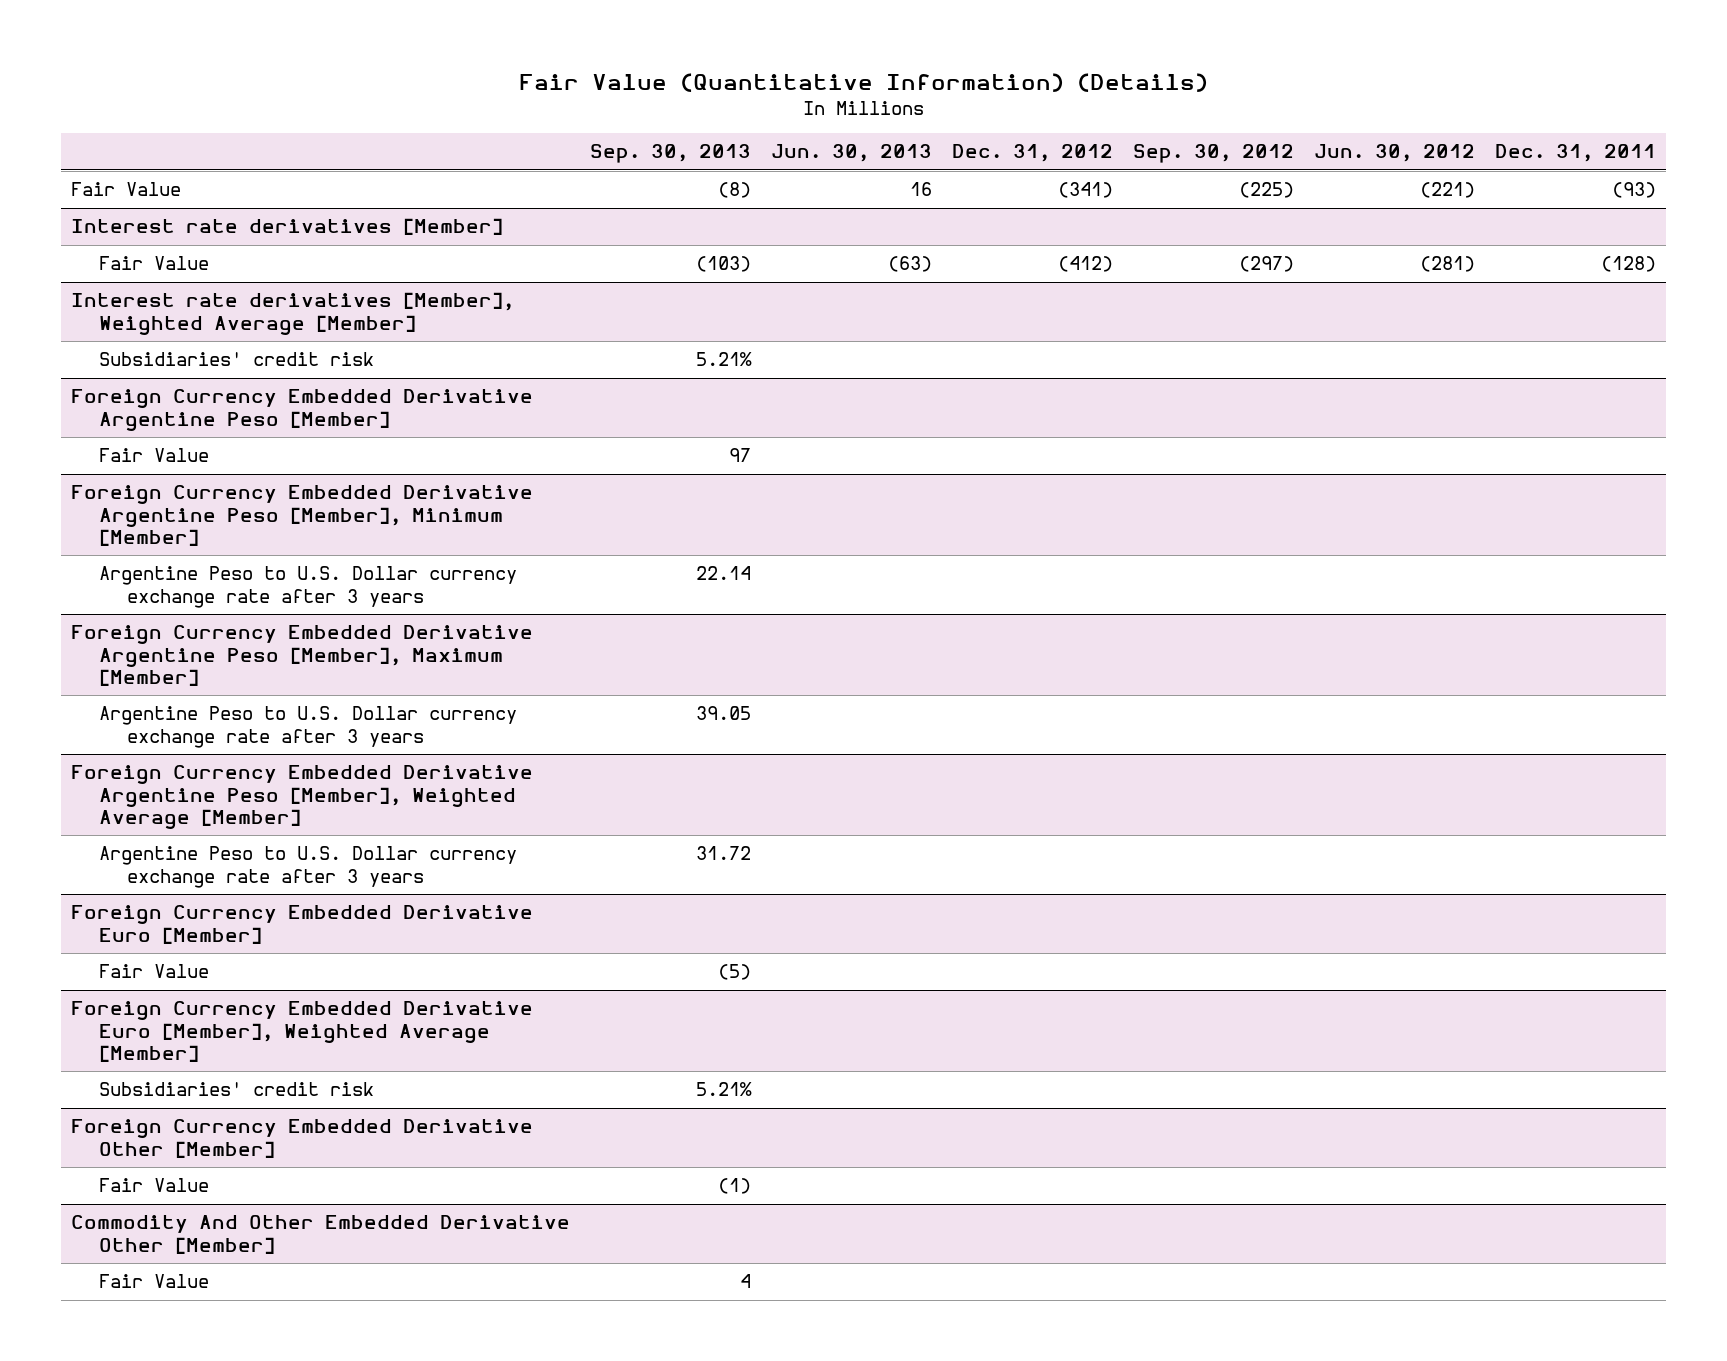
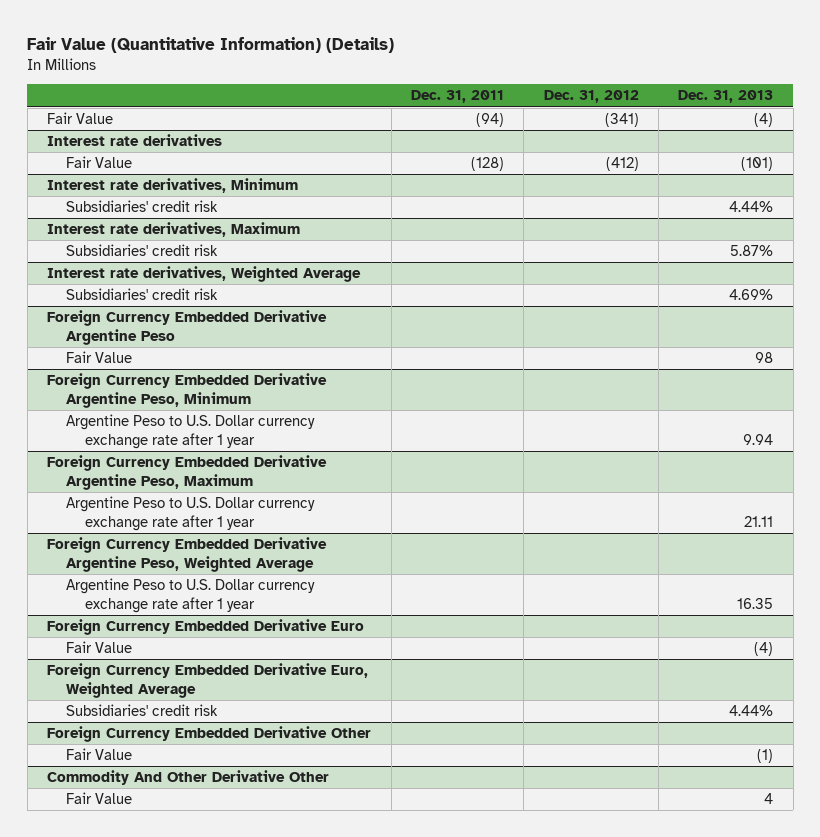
- | Sep. 30, 2013 | Jun. 30, 2013 | Dec. 31, 2012 | Sep. 30, 2012 | Jun. 30, 2012 | Dec. 31, 2011
+ | Dec. 31, 2011 | Dec. 31, 2012 | Dec. 31, 2013
- Fair Value | (8) | 16 | (341) | (225) | (221) | (93)
- Interest rate derivatives [Member]
+ Fair Value | (94) | (341) | (4)
+ Interest rate derivatives
- Interest rate derivatives [Member], Weighted Average [Member]
+ Interest rate derivatives, Minimum
+ Subsidiaries' credit risk | | | 4.44%
+ Interest rate derivatives, Maximum
+ Subsidiaries' credit risk | | | 5.87%
+ Interest rate derivatives, Weighted Average
- Foreign Currency Embedded Derivative Argentine Peso [Member]
+ Foreign Currency Embedded Derivative Argentine Peso
- Foreign Currency Embedded Derivative Argentine Peso [Member], Minimum [Member]
- Argentine Peso to U.S. Dollar currency exchange rate after 3 years | 22.14 | | | | |
- Foreign Currency Embedded Derivative Argentine Peso [Member], Maximum [Member]
- Argentine Peso to U.S. Dollar currency exchange rate after 3 years | 39.05 | | | | |
- Foreign Currency Embedded Derivative Argentine Peso [Member], Weighted Average [Member]
- Argentine Peso to U.S. Dollar currency exchange rate after 3 years | 31.72 | | | | |
- Foreign Currency Embedded Derivative Euro [Member]
+ Foreign Currency Embedded Derivative Argentine Peso, Minimum
+ Argentine Peso to U.S. Dollar currency exchange rate after 1 year | | | 9.94
+ Foreign Currency Embedded Derivative Argentine Peso, Maximum
+ Argentine Peso to U.S. Dollar currency exchange rate after 1 year | | | 21.11
+ Foreign Currency Embedded Derivative Argentine Peso, Weighted Average
+ Argentine Peso to U.S. Dollar currency exchange rate after 1 year | | | 16.35
+ Foreign Currency Embedded Derivative Euro
- Foreign Currency Embedded Derivative Euro [Member], Weighted Average [Member]
+ Foreign Currency Embedded Derivative Euro, Weighted Average
- Foreign Currency Embedded Derivative Other [Member]
+ Foreign Currency Embedded Derivative Other
- Commodity And Other Embedded Derivative Other [Member]
+ Commodity And Other Derivative Other

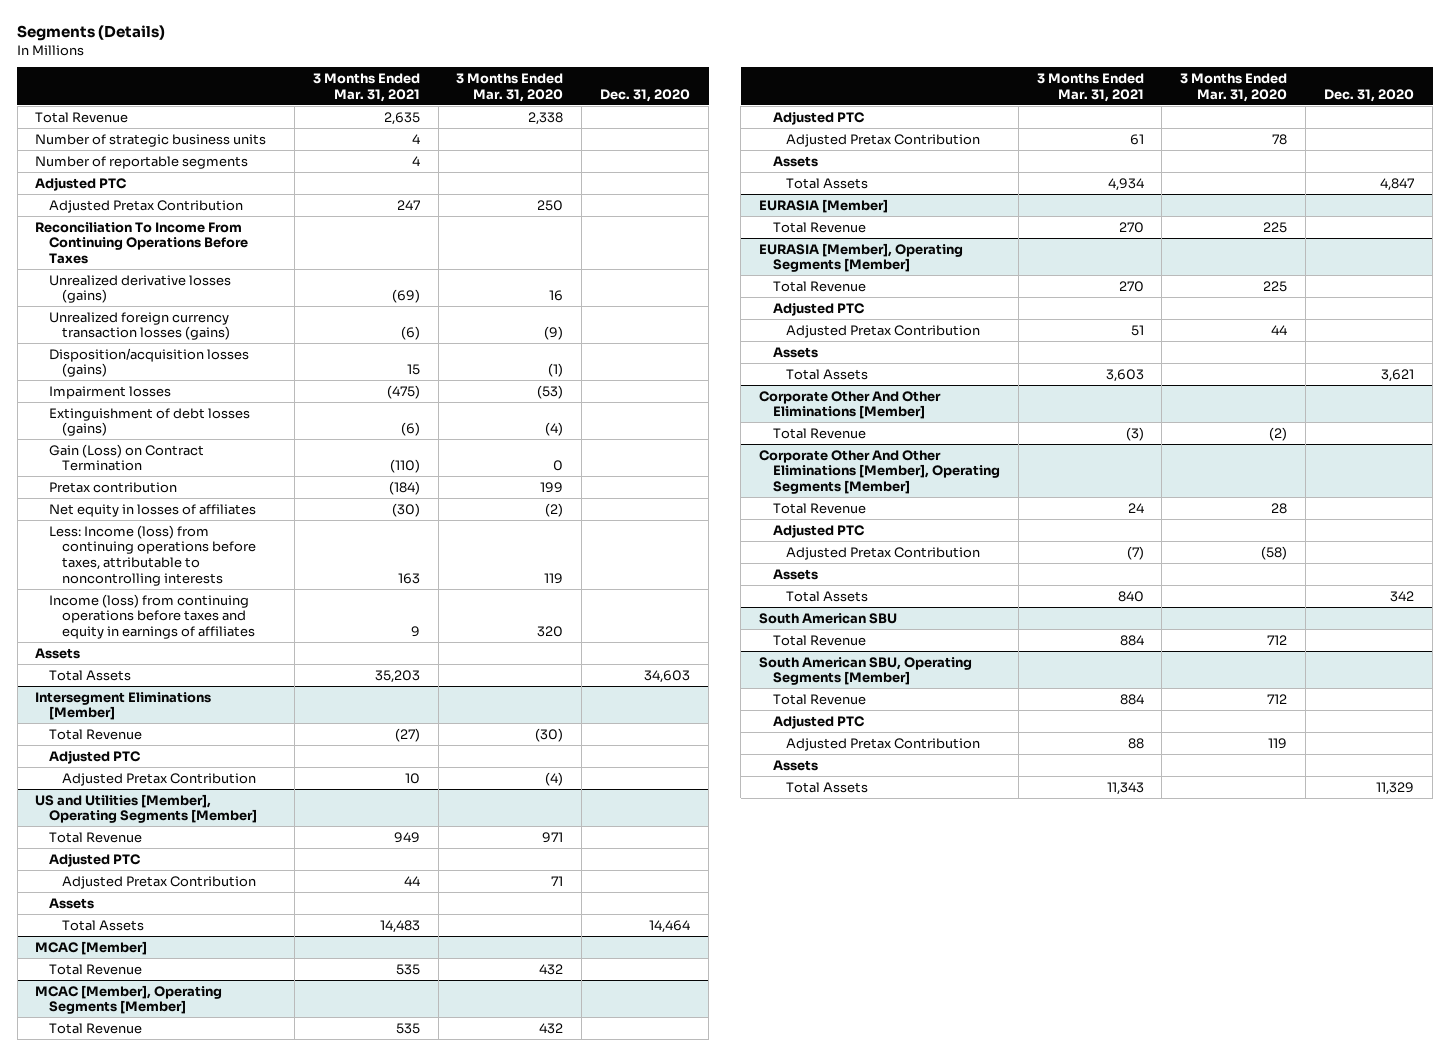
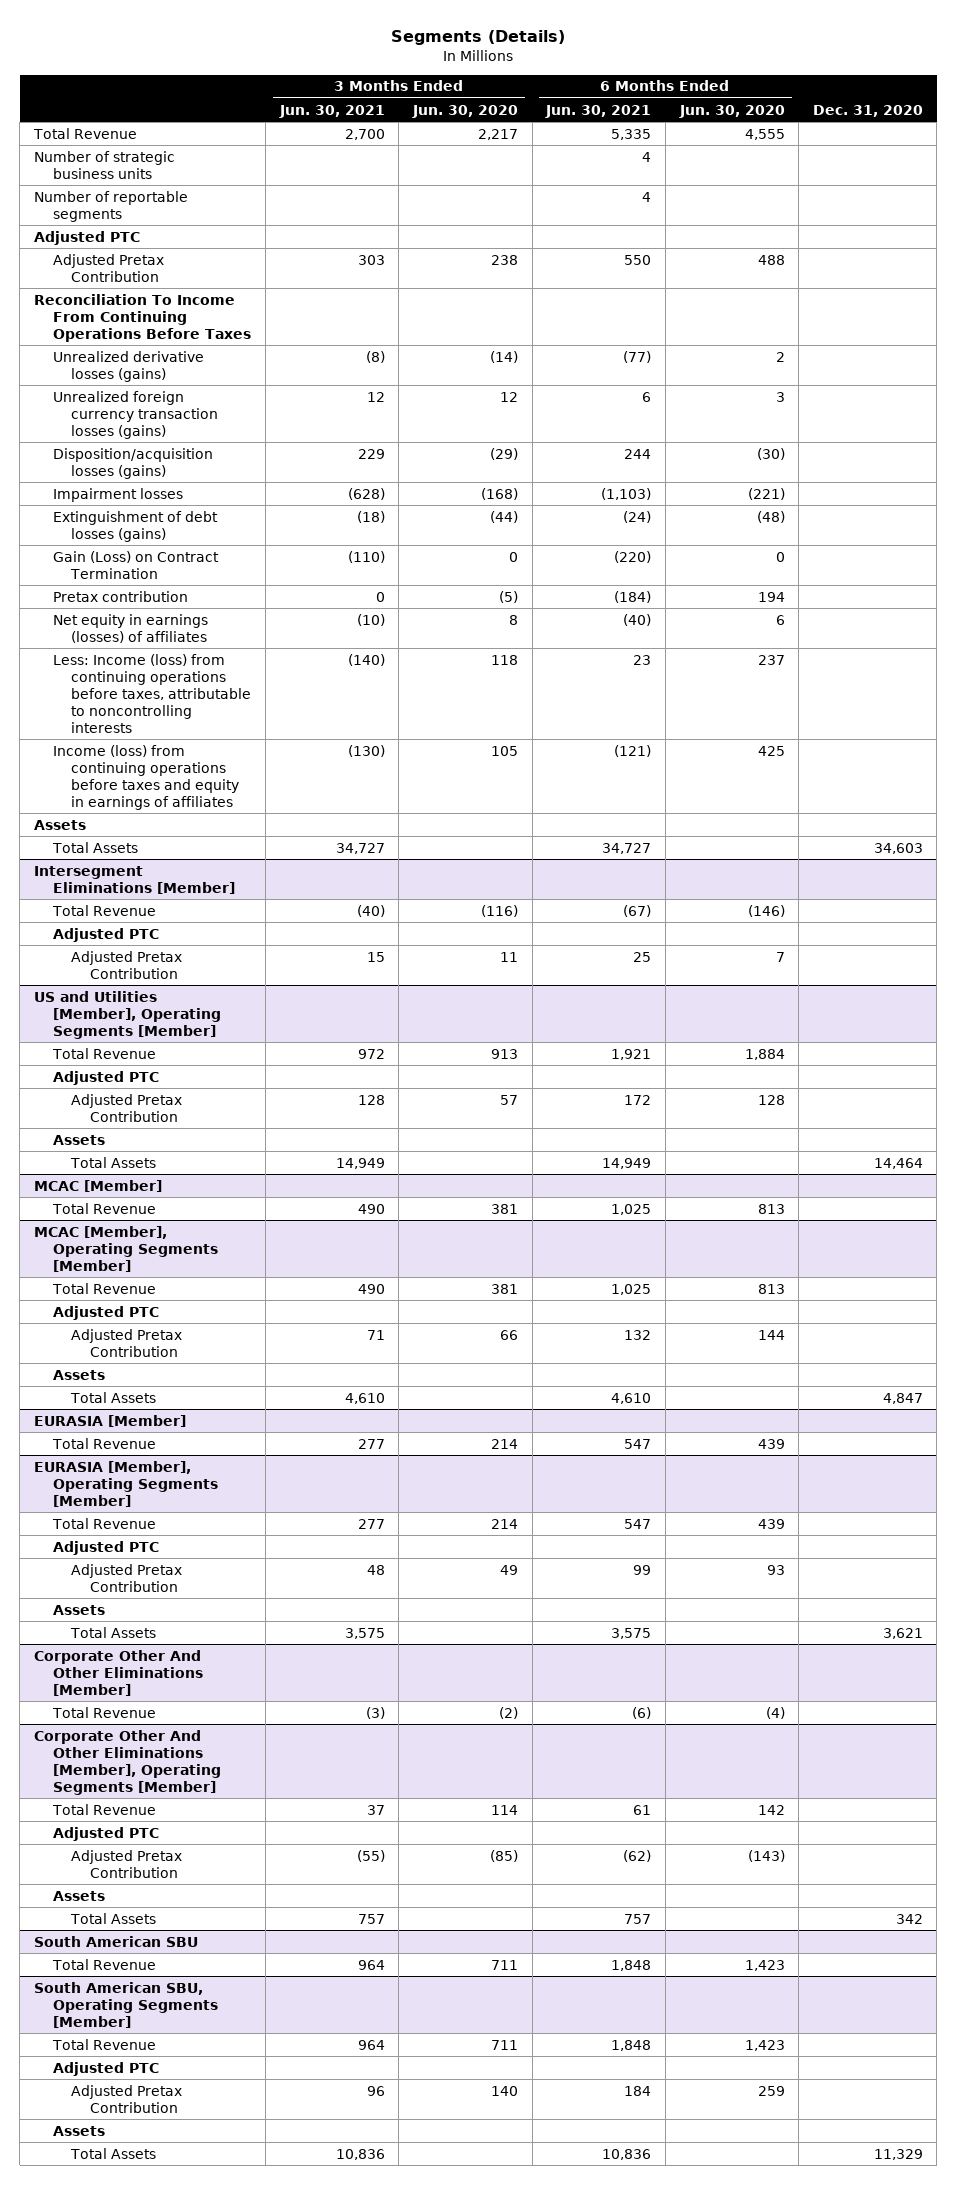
- | 3 Months Ended Mar. 31, 2021 | 3 Months Ended Mar. 31, 2020 | Dec. 31, 2020
+ | 3 Months Ended Jun. 30, 2021 | 3 Months Ended Jun. 30, 2020 | 6 Months Ended Jun. 30, 2021 | 6 Months Ended Jun. 30, 2020 | Dec. 31, 2020
- Net equity in losses of affiliates | (30) | (2) |
+ Net equity in earnings (losses) of affiliates | (10) | 8 | (40) | 6 |

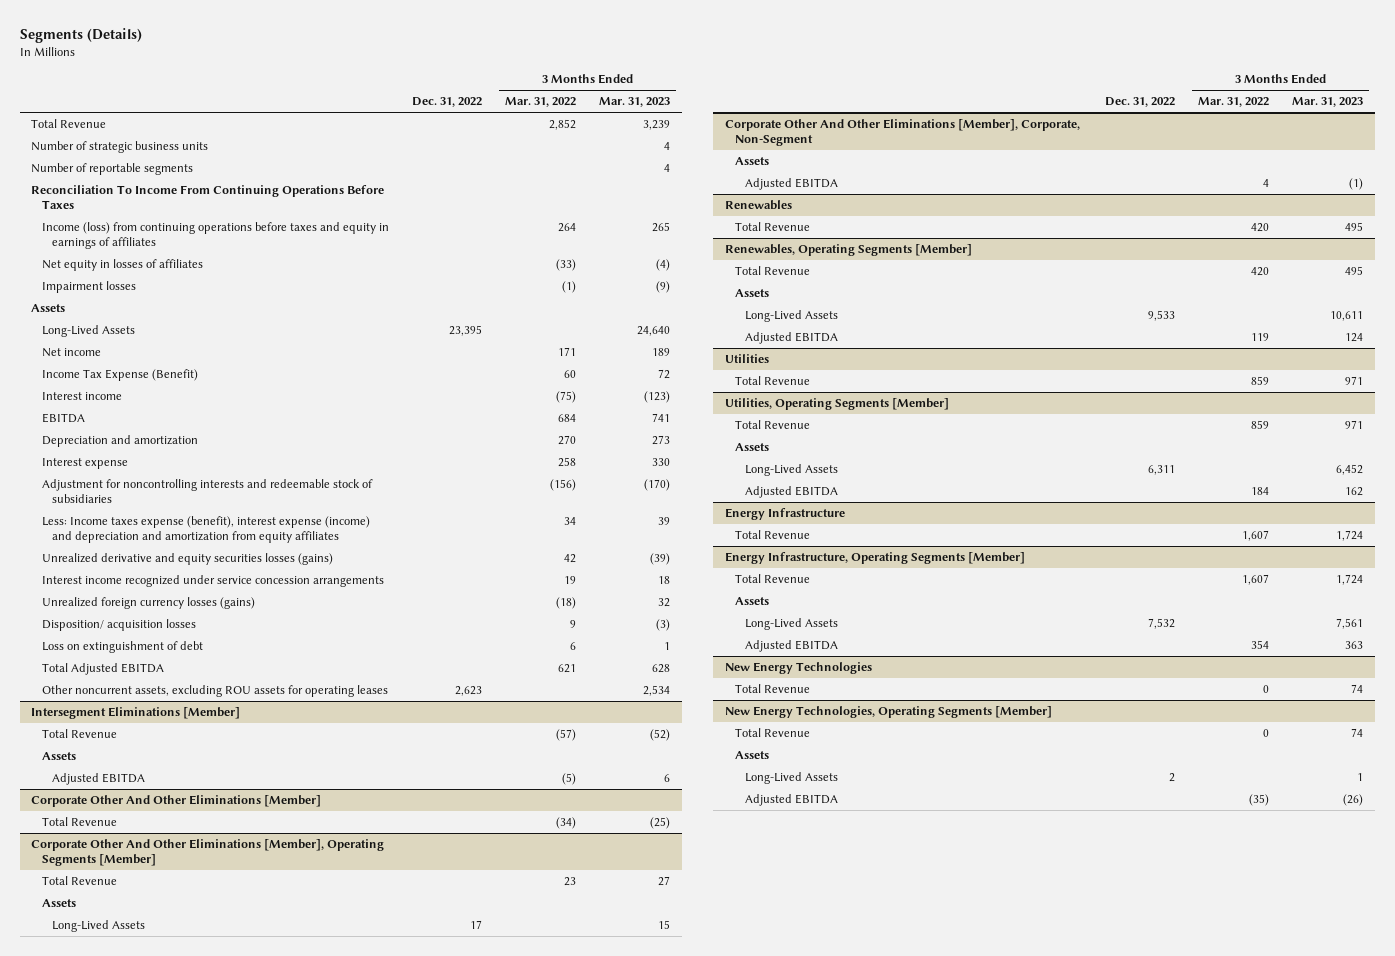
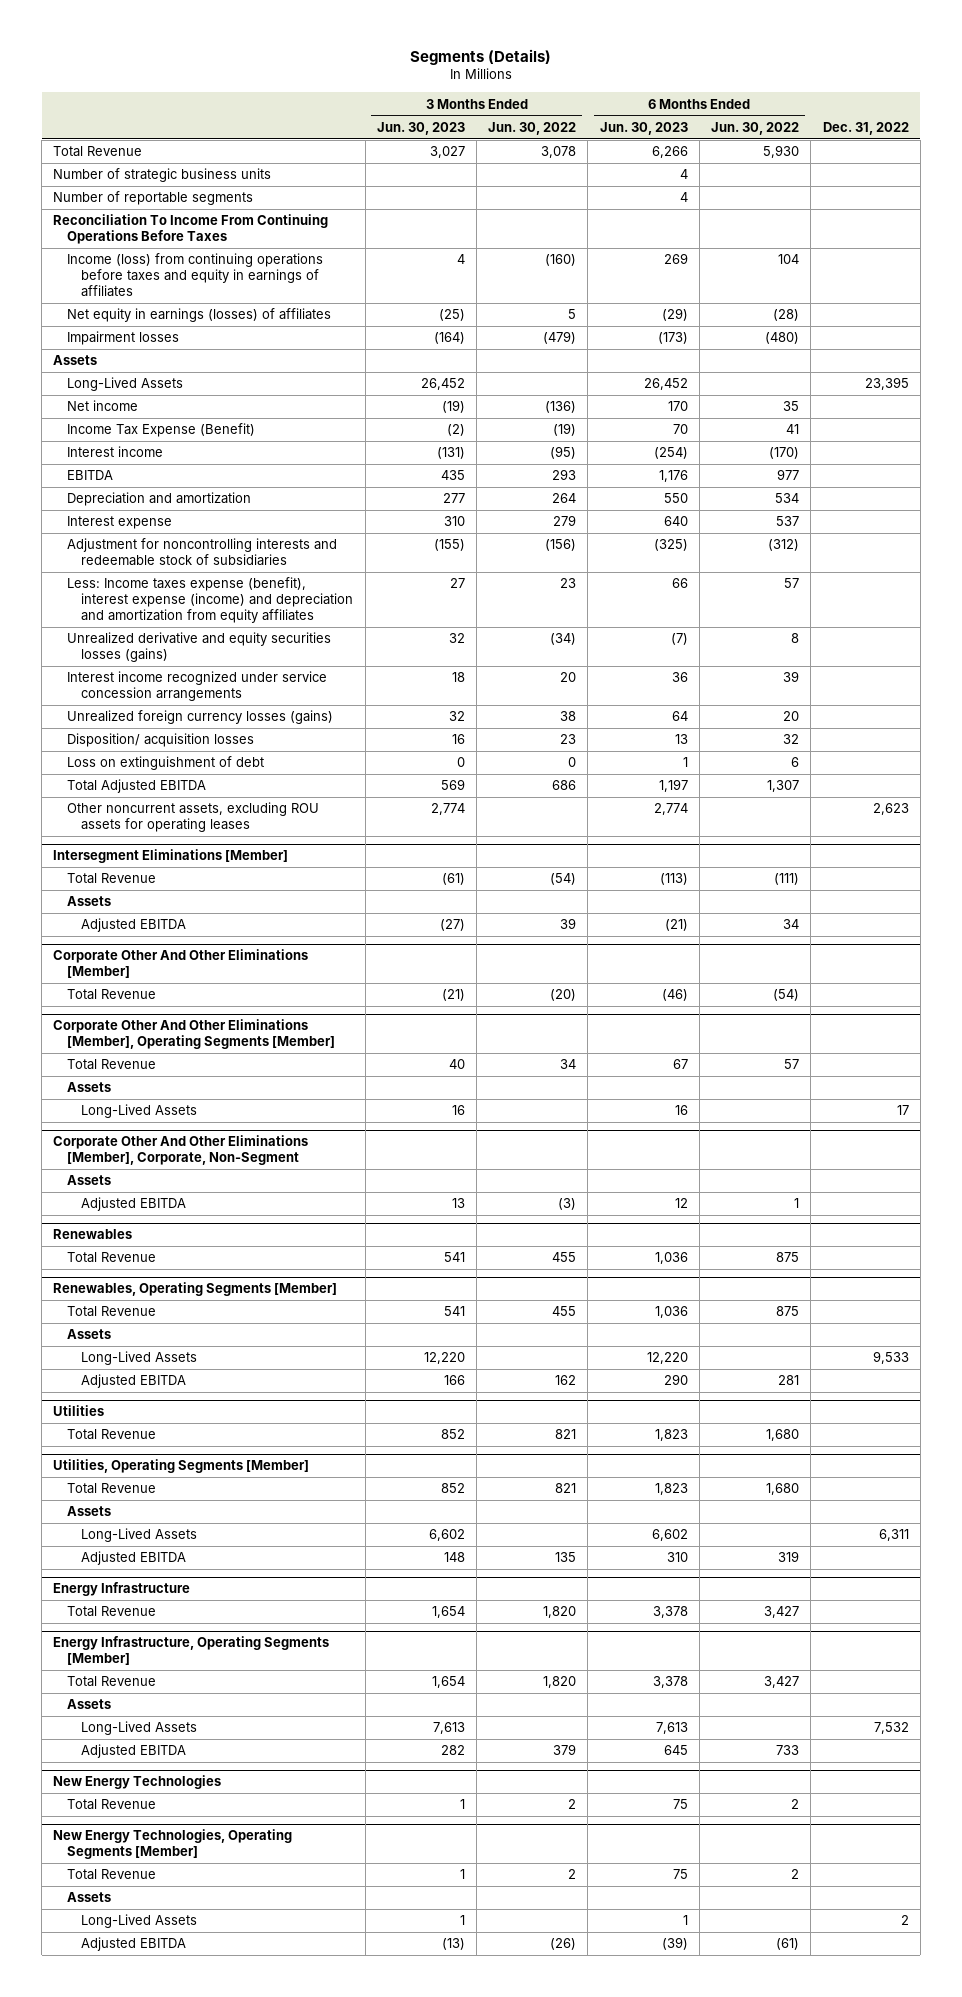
- | Dec. 31, 2022 | 3 Months Ended Mar. 31, 2022 | 3 Months Ended Mar. 31, 2023
+ | 3 Months Ended Jun. 30, 2023 | 3 Months Ended Jun. 30, 2022 | 6 Months Ended Jun. 30, 2023 | 6 Months Ended Jun. 30, 2022 | Dec. 31, 2022
- Net equity in losses of affiliates | | (33) | (4)
+ Net equity in earnings (losses) of affiliates | (25) | 5 | (29) | (28) |

